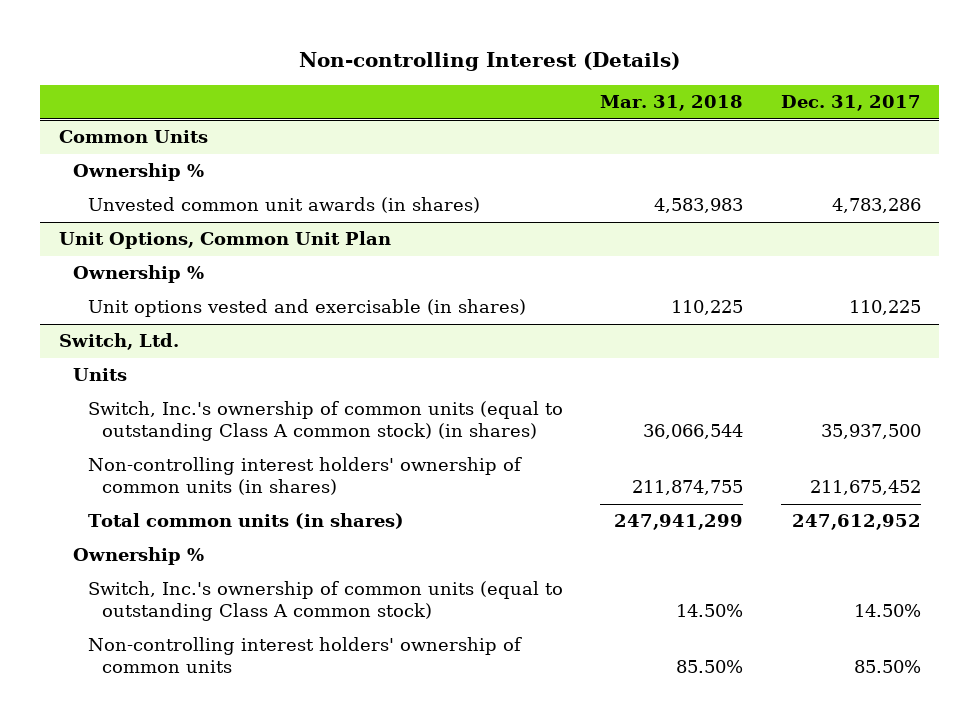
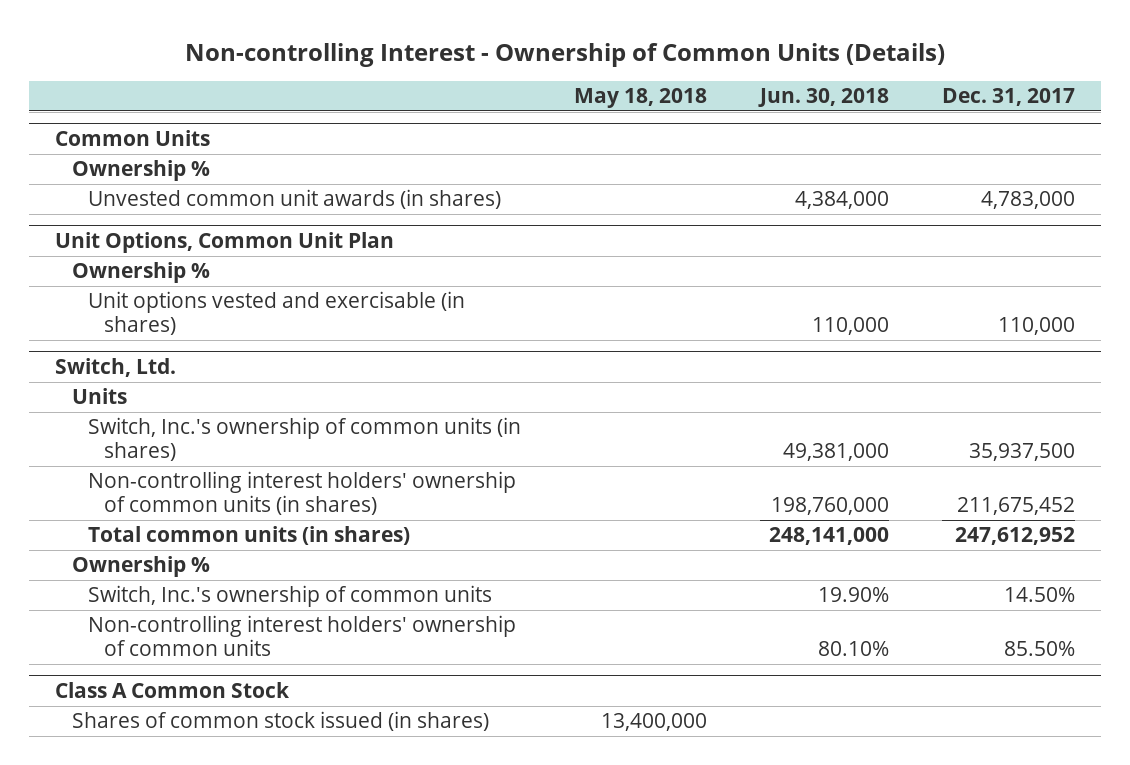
- Non-controlling Interest (Details)
+ Non-controlling Interest - Ownership of Common Units (Details)
- | Mar. 31, 2018 | Dec. 31, 2017
+ | May 18, 2018 | Jun. 30, 2018 | Dec. 31, 2017
@ Common Units
- Unvested common unit awards (in shares) | 4,583,983 | 4,783,286
+ Unvested common unit awards (in shares) | | 4,384,000 | 4,783,000
@ Unit Options, Common Unit Plan
- Unit options vested and exercisable (in shares) | 110,225 | 110,225
+ Unit options vested and exercisable (in shares) | | 110,000 | 110,000
@ Switch, Ltd.
- Switch, Inc.'s ownership of common units (equal to outstanding Class A common stock) (in shares) | 36,066,544 | 35,937,500
+ Switch, Inc.'s ownership of common units (in shares) | | 49,381,000 | 35,937,500
- Switch, Inc.'s ownership of common units (equal to outstanding Class A common stock) | 14.50% | 14.50%
+ Switch, Inc.'s ownership of common units | | 19.90% | 14.50%
+ Class A Common Stock
+ Shares of common stock issued (in shares) | 13,400,000 | |

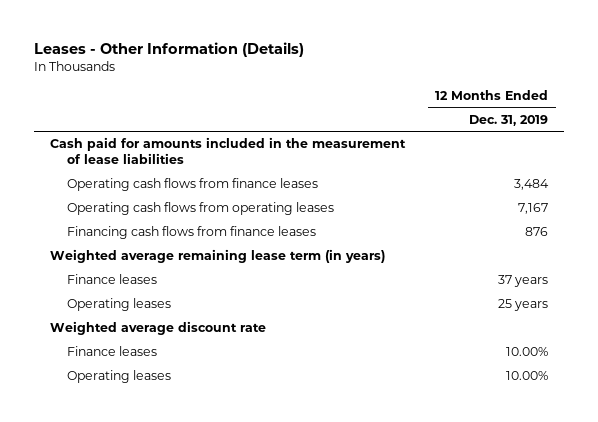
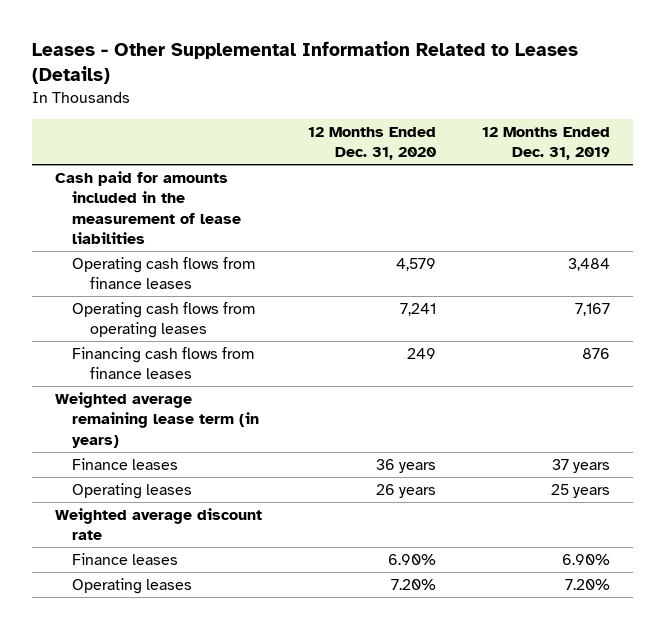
- Leases - Other Information (Details)
+ Leases - Other Supplemental Information Related to Leases (Details)
- | 12 Months Ended Dec. 31, 2019
+ | 12 Months Ended Dec. 31, 2020 | 12 Months Ended Dec. 31, 2019
- Finance leases | 10.00%
- Operating leases | 10.00%
+ Finance leases | 6.90% | 6.90%
+ Operating leases | 7.20% | 7.20%

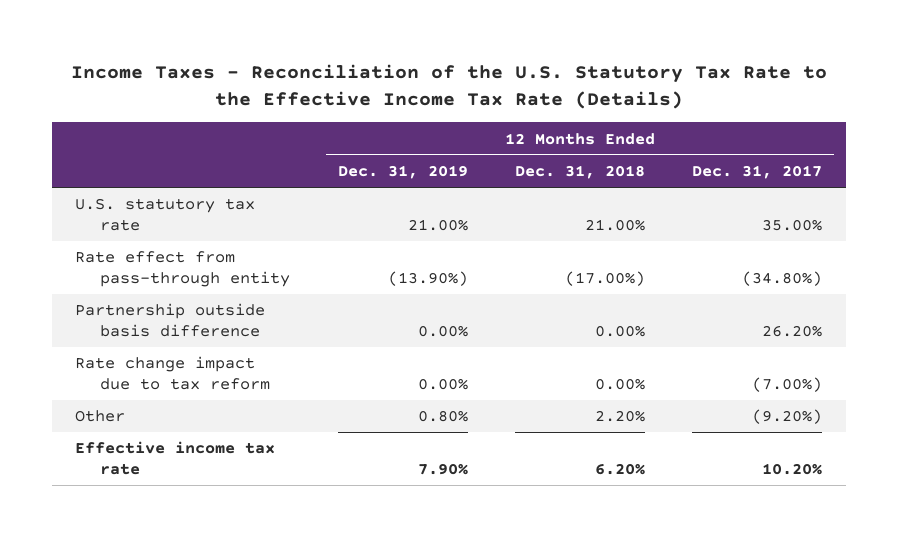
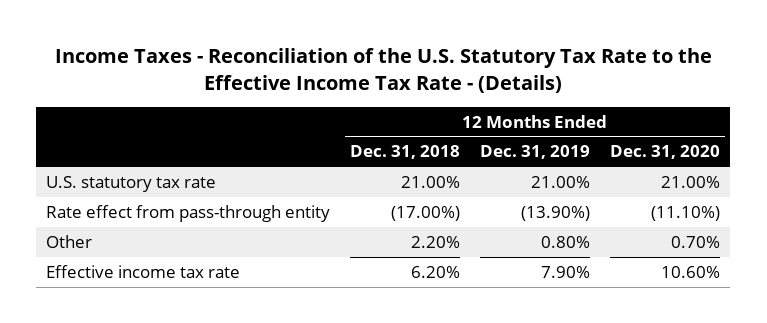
- Income Taxes - Reconciliation of the U.S. Statutory Tax Rate to the Effective Income Tax Rate (Details)
+ Income Taxes - Reconciliation of the U.S. Statutory Tax Rate to the Effective Income Tax Rate - (Details)
- | 12 Months Ended Dec. 31, 2019 | 12 Months Ended Dec. 31, 2018 | 12 Months Ended Dec. 31, 2017
+ | 12 Months Ended Dec. 31, 2018 | 12 Months Ended Dec. 31, 2019 | 12 Months Ended Dec. 31, 2020
- Partnership outside basis difference | 0.00% | 0.00% | 26.20%
- Rate change impact due to tax reform | 0.00% | 0.00% | (7.00%)

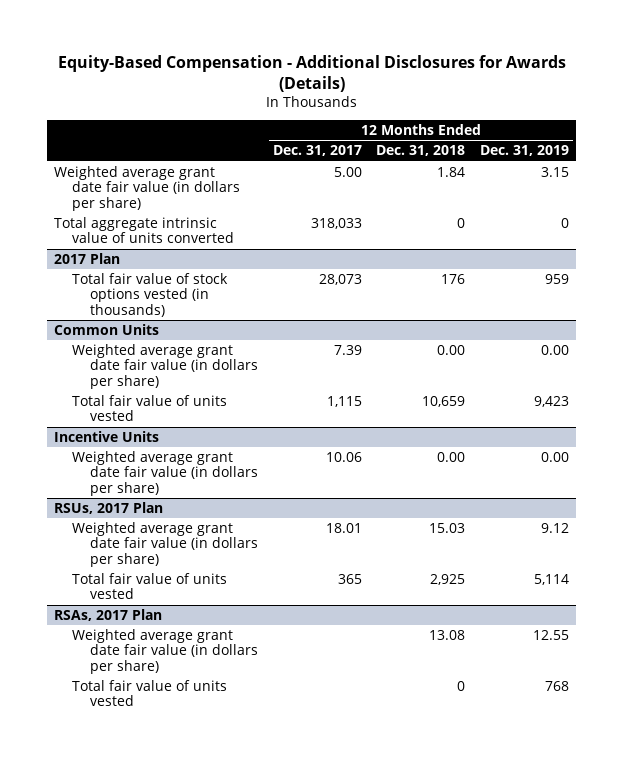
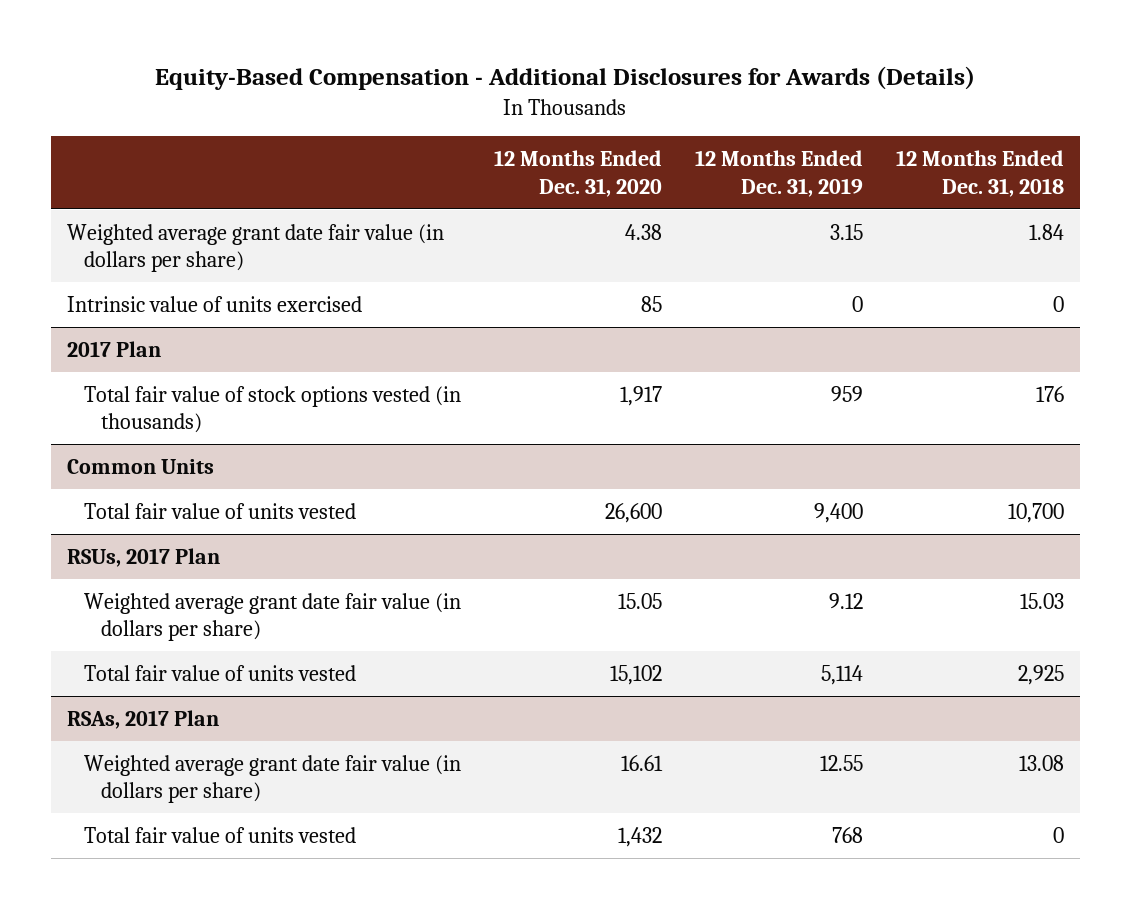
- | 12 Months Ended Dec. 31, 2017 | 12 Months Ended Dec. 31, 2018 | 12 Months Ended Dec. 31, 2019
+ | 12 Months Ended Dec. 31, 2020 | 12 Months Ended Dec. 31, 2019 | 12 Months Ended Dec. 31, 2018
- Total aggregate intrinsic value of units converted | 318,033 | 0 | 0
+ Intrinsic value of units exercised | 85 | 0 | 0
@ Common Units
- Weighted average grant date fair value (in dollars per share) | 7.39 | 0.00 | 0.00
- Total fair value of units vested | 1,115 | 10,659 | 9,423
- Incentive Units
- Weighted average grant date fair value (in dollars per share) | 10.06 | 0.00 | 0.00
@ Common Units
+ Total fair value of units vested | 26,600 | 9,400 | 10,700

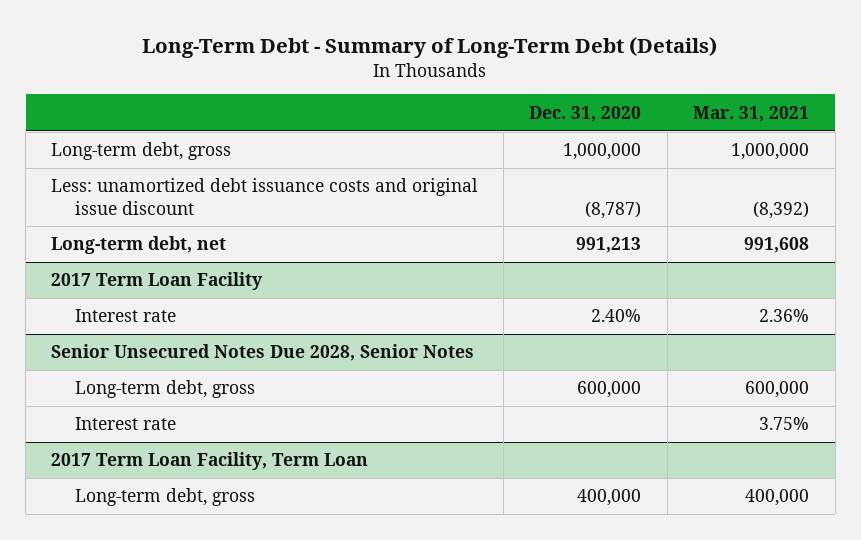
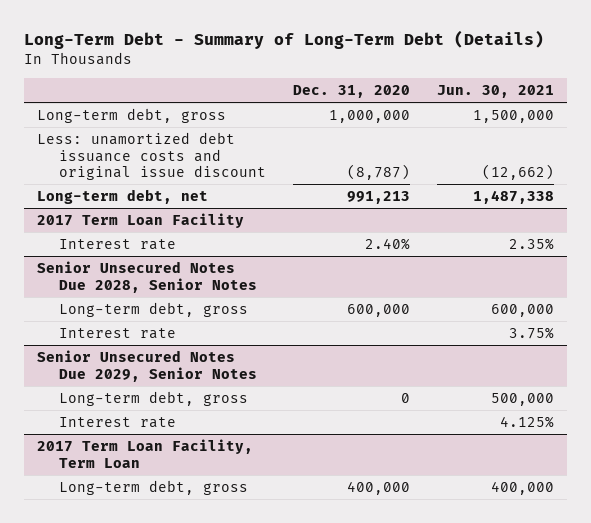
- | Dec. 31, 2020 | Mar. 31, 2021
+ | Dec. 31, 2020 | Jun. 30, 2021
+ Senior Unsecured Notes Due 2029, Senior Notes
+ Long-term debt, gross | 0 | 500,000
+ Interest rate | | 4.125%

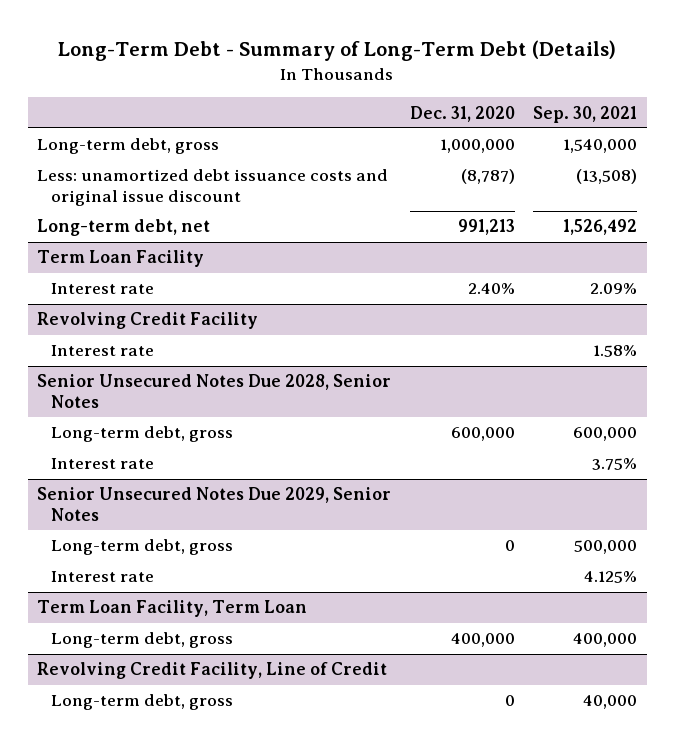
- | Dec. 31, 2020 | Jun. 30, 2021
+ | Dec. 31, 2020 | Sep. 30, 2021
- 2017 Term Loan Facility
+ Term Loan Facility
+ Revolving Credit Facility
+ Interest rate | | 1.58%
- 2017 Term Loan Facility, Term Loan
+ Term Loan Facility, Term Loan
+ Revolving Credit Facility, Line of Credit
+ Long-term debt, gross | 0 | 40,000

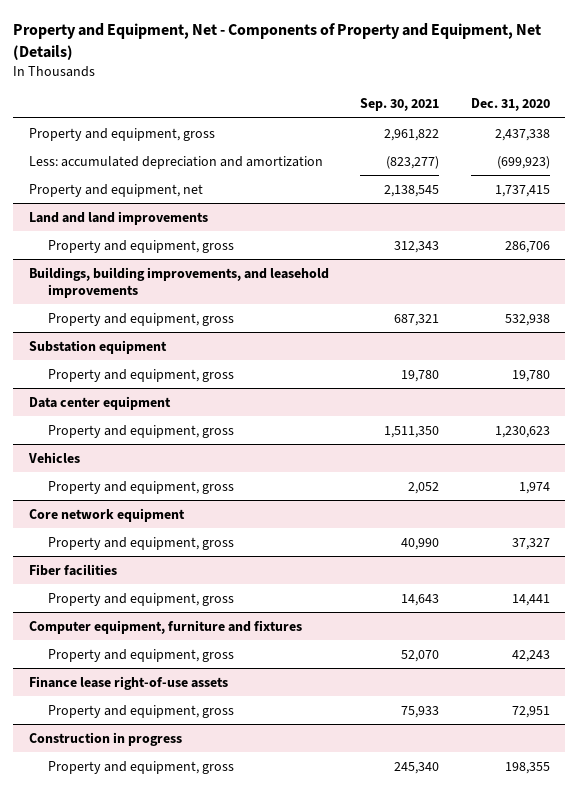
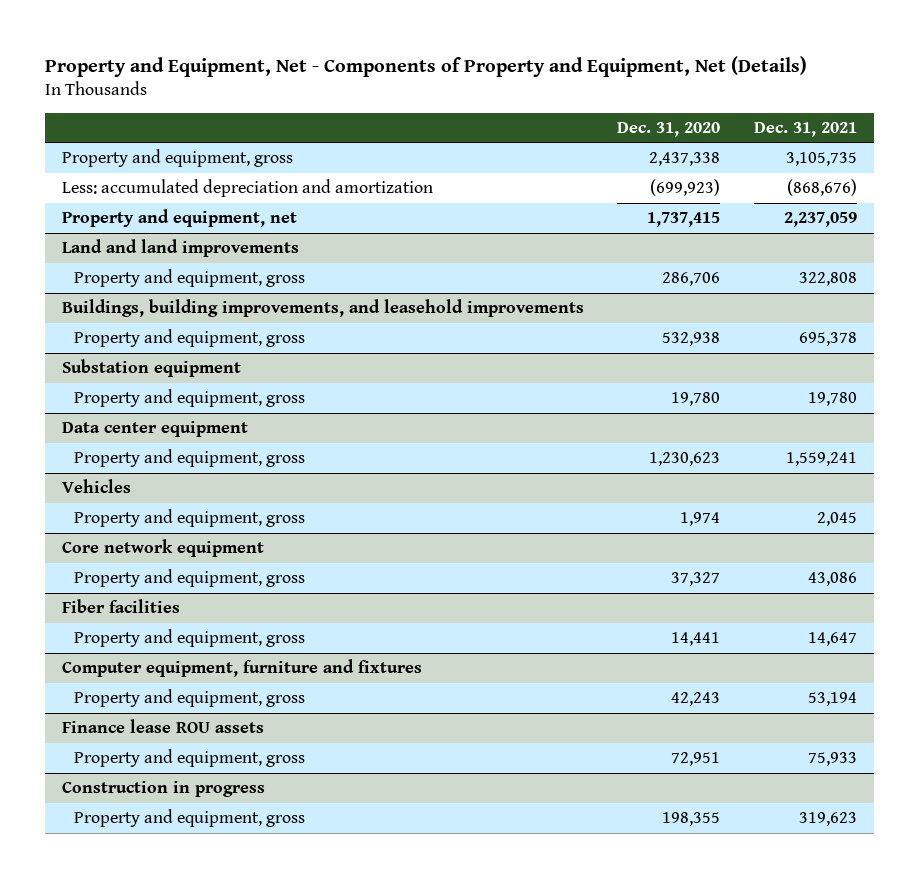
- | Sep. 30, 2021 | Dec. 31, 2020
+ | Dec. 31, 2020 | Dec. 31, 2021
- Finance lease right-of-use assets
+ Finance lease ROU assets

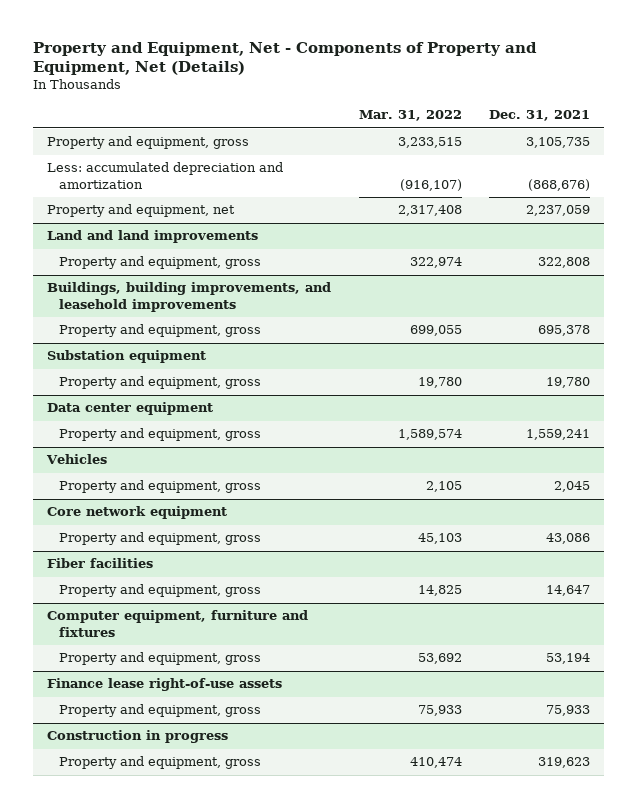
- | Dec. 31, 2020 | Dec. 31, 2021
+ | Mar. 31, 2022 | Dec. 31, 2021
- Finance lease ROU assets
+ Finance lease right-of-use assets

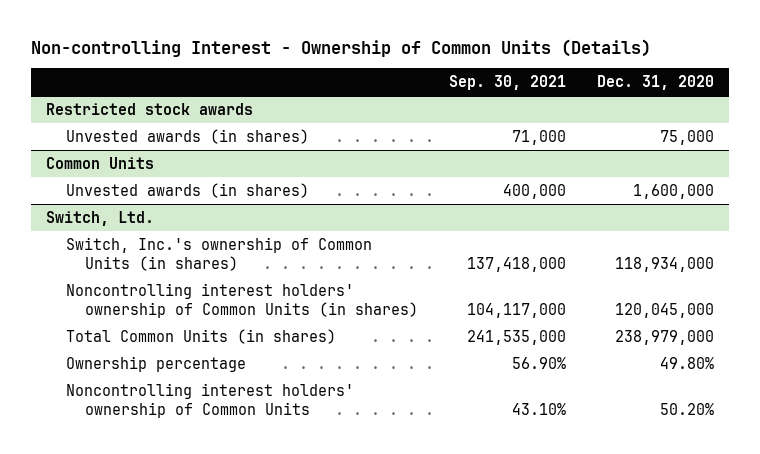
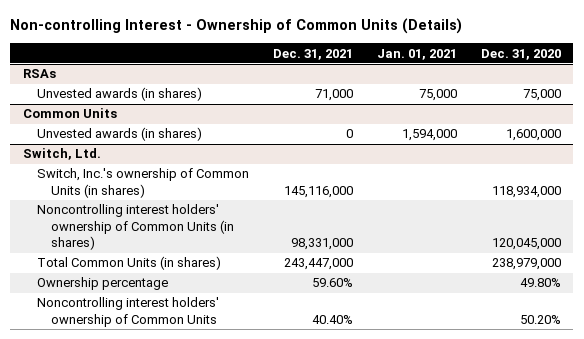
- | Sep. 30, 2021 | Dec. 31, 2020
+ | Dec. 31, 2021 | Jan. 01, 2021 | Dec. 31, 2020
- Restricted stock awards
+ RSAs

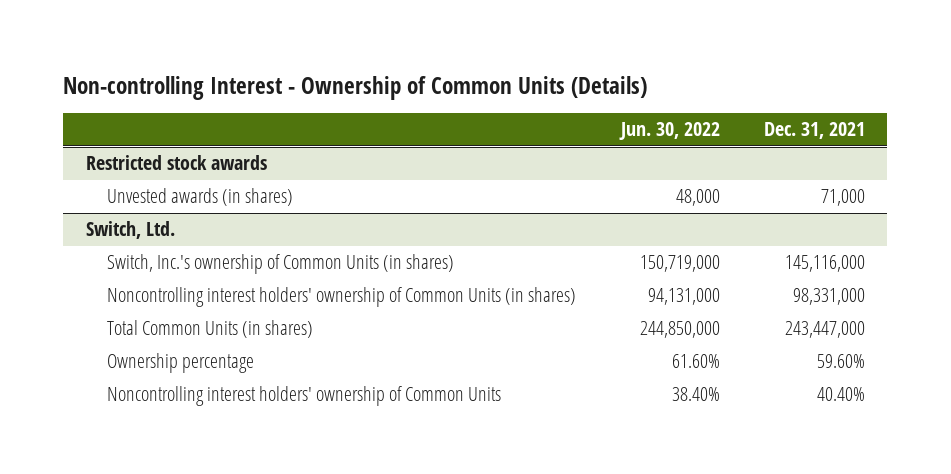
- | Dec. 31, 2021 | Jan. 01, 2021 | Dec. 31, 2020
+ | Jun. 30, 2022 | Dec. 31, 2021
- RSAs
+ Restricted stock awards
- Common Units
- Unvested awards (in shares) | 0 | 1,594,000 | 1,600,000

